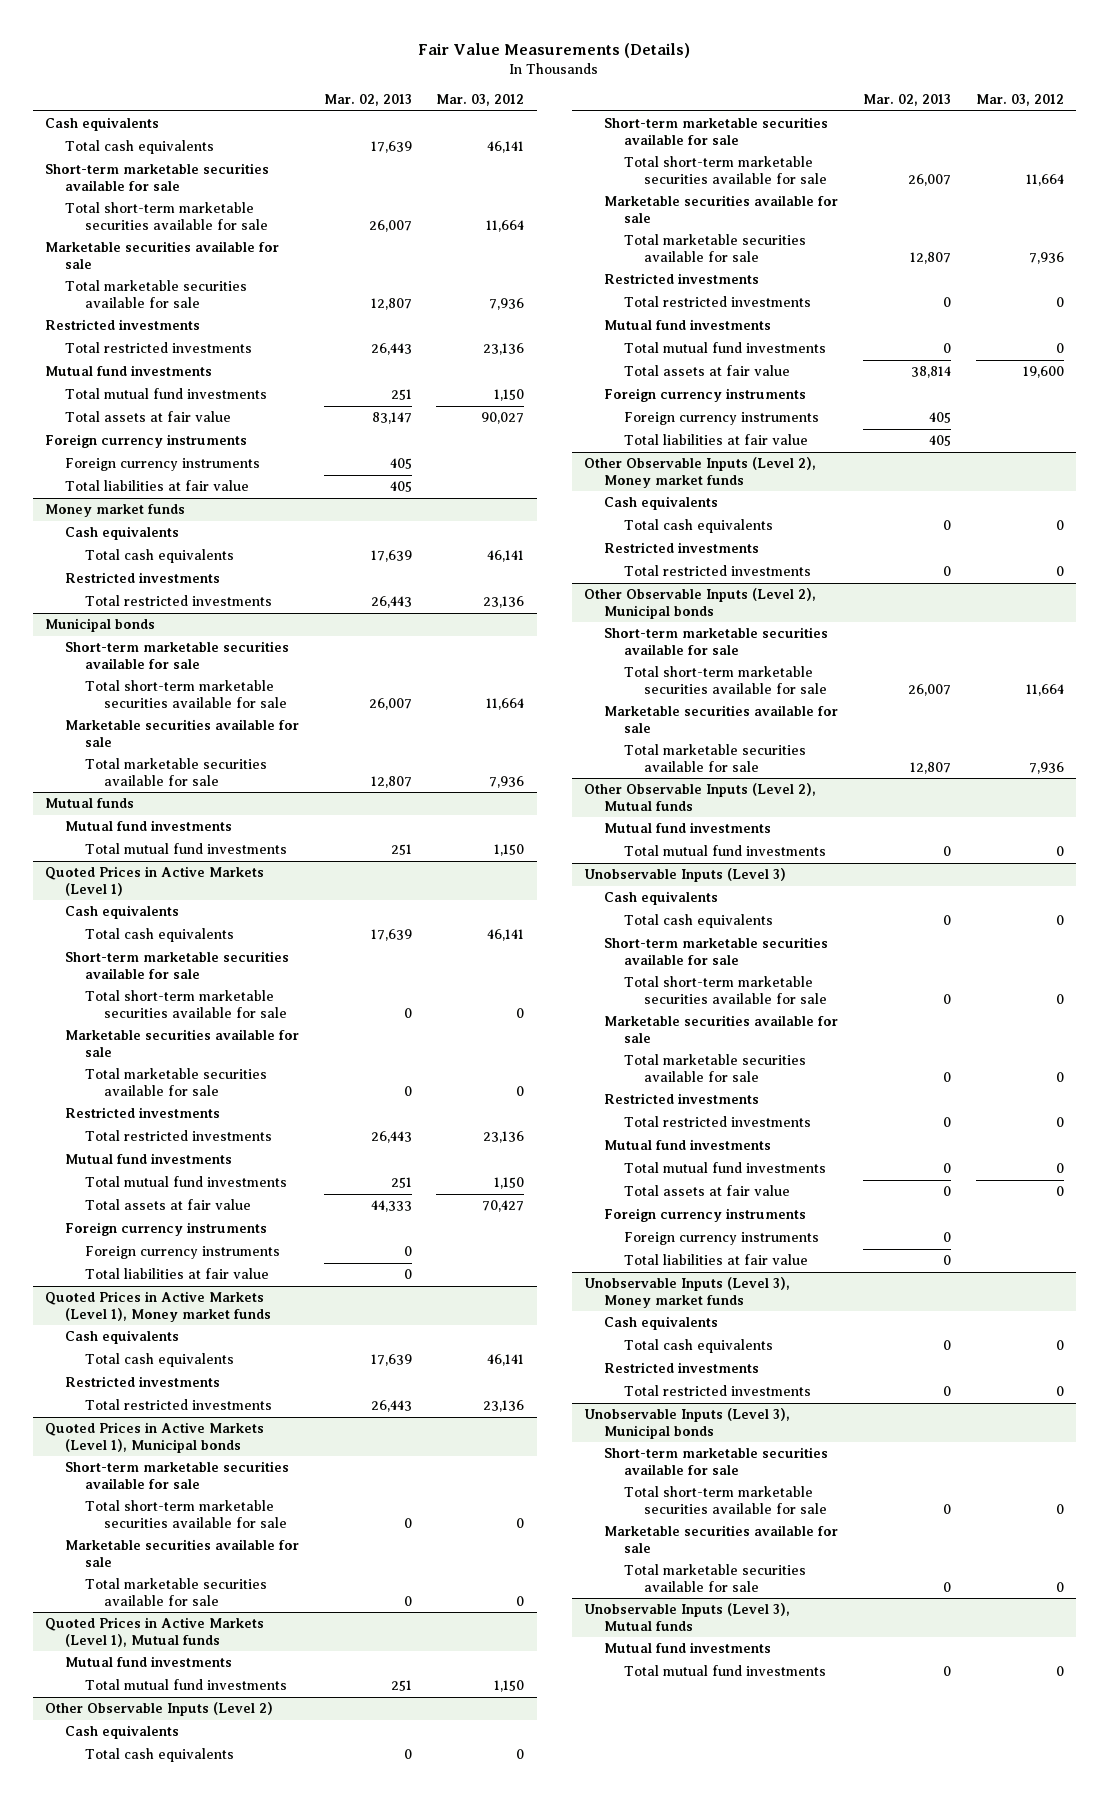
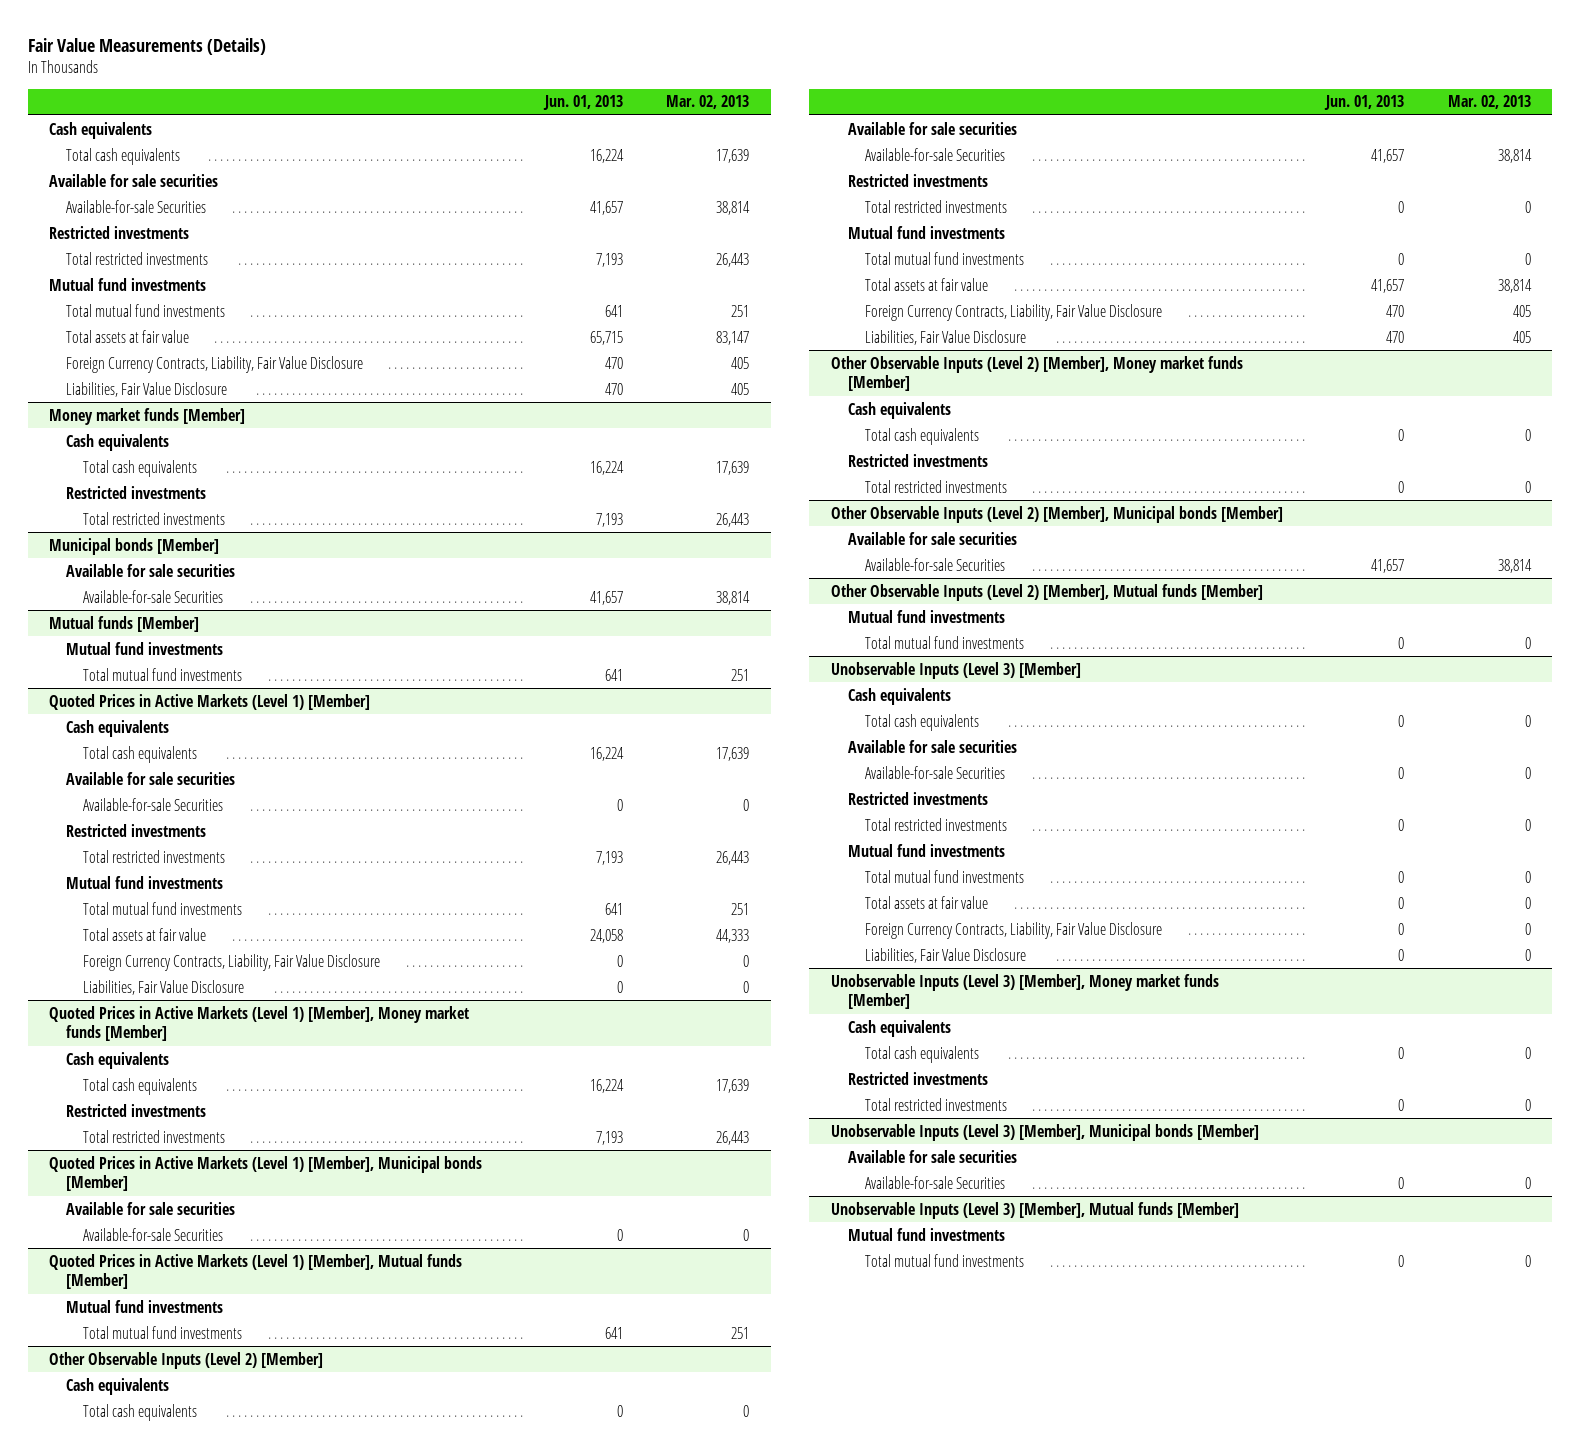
- | Mar. 02, 2013 | Mar. 03, 2012
+ | Jun. 01, 2013 | Mar. 02, 2013
- Short-term marketable securities available for sale
- Total short-term marketable securities available for sale | 26,007 | 11,664
- Marketable securities available for sale
- Total marketable securities available for sale | 12,807 | 7,936
+ Available for sale securities
+ Available-for-sale Securities | 41,657 | 38,814
- Foreign currency instruments
- Foreign currency instruments | 405 |
- Total liabilities at fair value | 405 |
- Money market funds
+ Foreign Currency Contracts, Liability, Fair Value Disclosure | 470 | 405
+ Liabilities, Fair Value Disclosure | 470 | 405
+ Money market funds [Member]
- Municipal bonds
- Short-term marketable securities available for sale
- Total short-term marketable securities available for sale | 26,007 | 11,664
- Marketable securities available for sale
- Total marketable securities available for sale | 12,807 | 7,936
- Mutual funds
+ Municipal bonds [Member]
+ Available for sale securities
+ Available-for-sale Securities | 41,657 | 38,814
+ Mutual funds [Member]
- Quoted Prices in Active Markets (Level 1)
+ Quoted Prices in Active Markets (Level 1) [Member]
- Short-term marketable securities available for sale
- Total short-term marketable securities available for sale | 0 | 0
- Marketable securities available for sale
- Total marketable securities available for sale | 0 | 0
+ Available for sale securities
+ Available-for-sale Securities | 0 | 0
- Foreign currency instruments
- Foreign currency instruments | 0 |
- Total liabilities at fair value | 0 |
- Quoted Prices in Active Markets (Level 1), Money market funds
+ Foreign Currency Contracts, Liability, Fair Value Disclosure | 0 | 0
+ Liabilities, Fair Value Disclosure | 0 | 0
+ Quoted Prices in Active Markets (Level 1) [Member], Money market funds [Member]
- Quoted Prices in Active Markets (Level 1), Municipal bonds
- Short-term marketable securities available for sale
- Total short-term marketable securities available for sale | 0 | 0
- Marketable securities available for sale
- Total marketable securities available for sale | 0 | 0
- Quoted Prices in Active Markets (Level 1), Mutual funds
+ Quoted Prices in Active Markets (Level 1) [Member], Municipal bonds [Member]
+ Available for sale securities
+ Available-for-sale Securities | 0 | 0
+ Quoted Prices in Active Markets (Level 1) [Member], Mutual funds [Member]
- Other Observable Inputs (Level 2)
+ Other Observable Inputs (Level 2) [Member]
- Short-term marketable securities available for sale
- Total short-term marketable securities available for sale | 26,007 | 11,664
- Marketable securities available for sale
- Total marketable securities available for sale | 12,807 | 7,936
+ Available for sale securities
+ Available-for-sale Securities | 41,657 | 38,814
- Foreign currency instruments
- Foreign currency instruments | 405 |
- Total liabilities at fair value | 405 |
- Other Observable Inputs (Level 2), Money market funds
+ Foreign Currency Contracts, Liability, Fair Value Disclosure | 470 | 405
+ Liabilities, Fair Value Disclosure | 470 | 405
+ Other Observable Inputs (Level 2) [Member], Money market funds [Member]
- Other Observable Inputs (Level 2), Municipal bonds
- Short-term marketable securities available for sale
- Total short-term marketable securities available for sale | 26,007 | 11,664
- Marketable securities available for sale
- Total marketable securities available for sale | 12,807 | 7,936
- Other Observable Inputs (Level 2), Mutual funds
+ Other Observable Inputs (Level 2) [Member], Municipal bonds [Member]
+ Available for sale securities
+ Available-for-sale Securities | 41,657 | 38,814
+ Other Observable Inputs (Level 2) [Member], Mutual funds [Member]
- Unobservable Inputs (Level 3)
+ Unobservable Inputs (Level 3) [Member]
- Short-term marketable securities available for sale
- Total short-term marketable securities available for sale | 0 | 0
- Marketable securities available for sale
- Total marketable securities available for sale | 0 | 0
+ Available for sale securities
+ Available-for-sale Securities | 0 | 0
- Foreign currency instruments
- Foreign currency instruments | 0 |
- Total liabilities at fair value | 0 |
- Unobservable Inputs (Level 3), Money market funds
+ Foreign Currency Contracts, Liability, Fair Value Disclosure | 0 | 0
+ Liabilities, Fair Value Disclosure | 0 | 0
+ Unobservable Inputs (Level 3) [Member], Money market funds [Member]
- Unobservable Inputs (Level 3), Municipal bonds
- Short-term marketable securities available for sale
- Total short-term marketable securities available for sale | 0 | 0
- Marketable securities available for sale
- Total marketable securities available for sale | 0 | 0
- Unobservable Inputs (Level 3), Mutual funds
+ Unobservable Inputs (Level 3) [Member], Municipal bonds [Member]
+ Available for sale securities
+ Available-for-sale Securities | 0 | 0
+ Unobservable Inputs (Level 3) [Member], Mutual funds [Member]

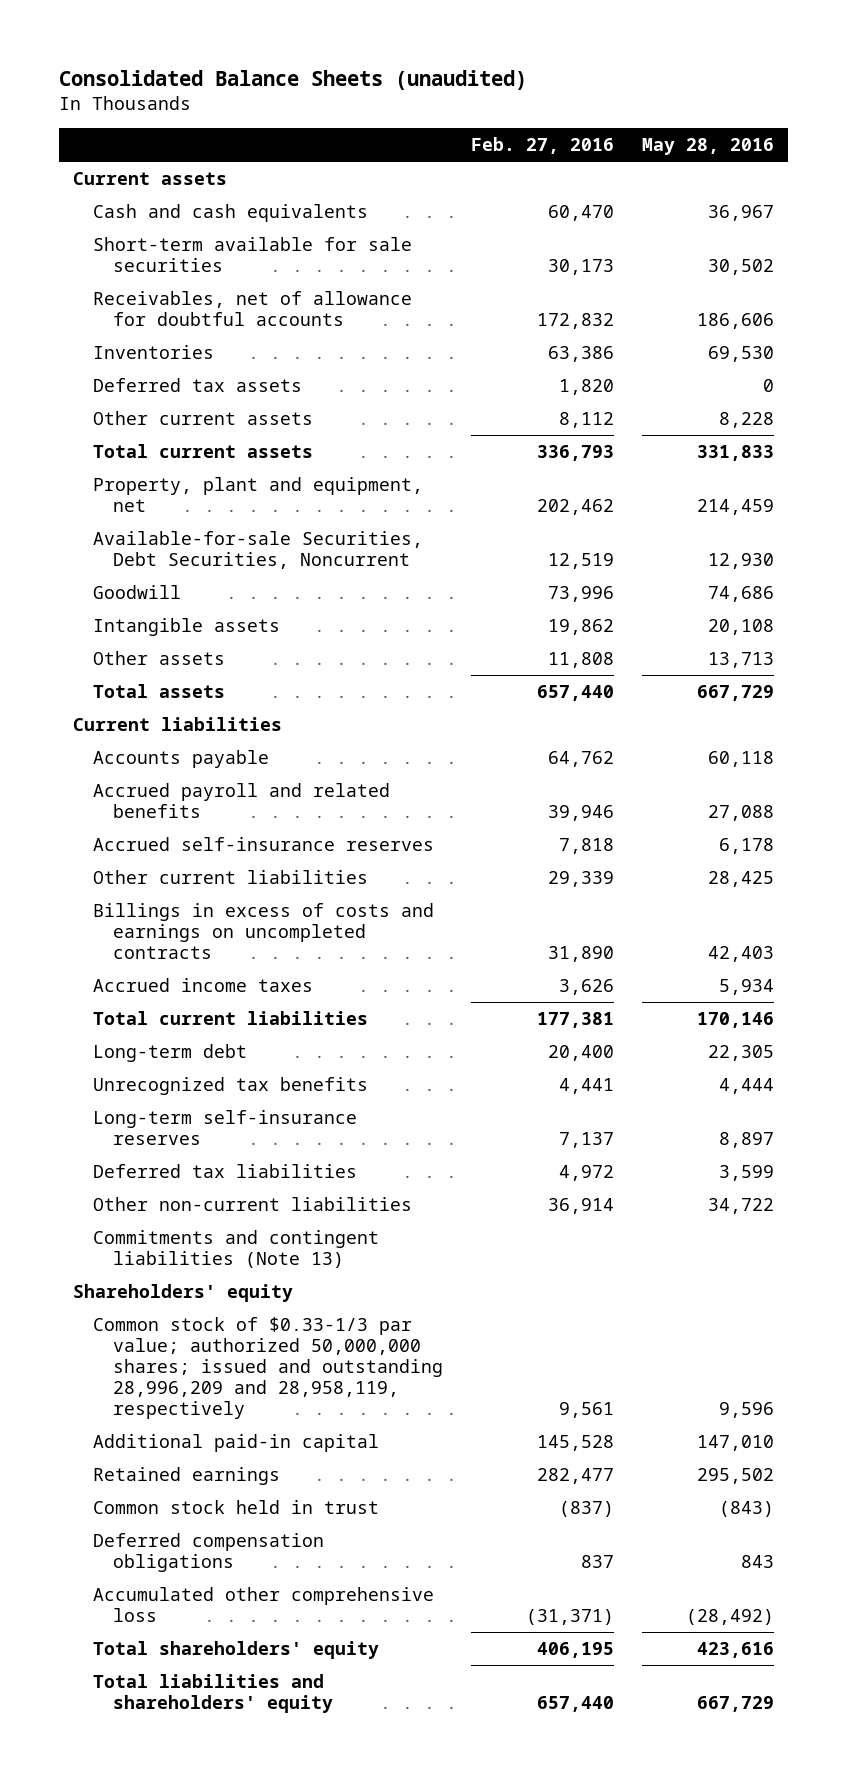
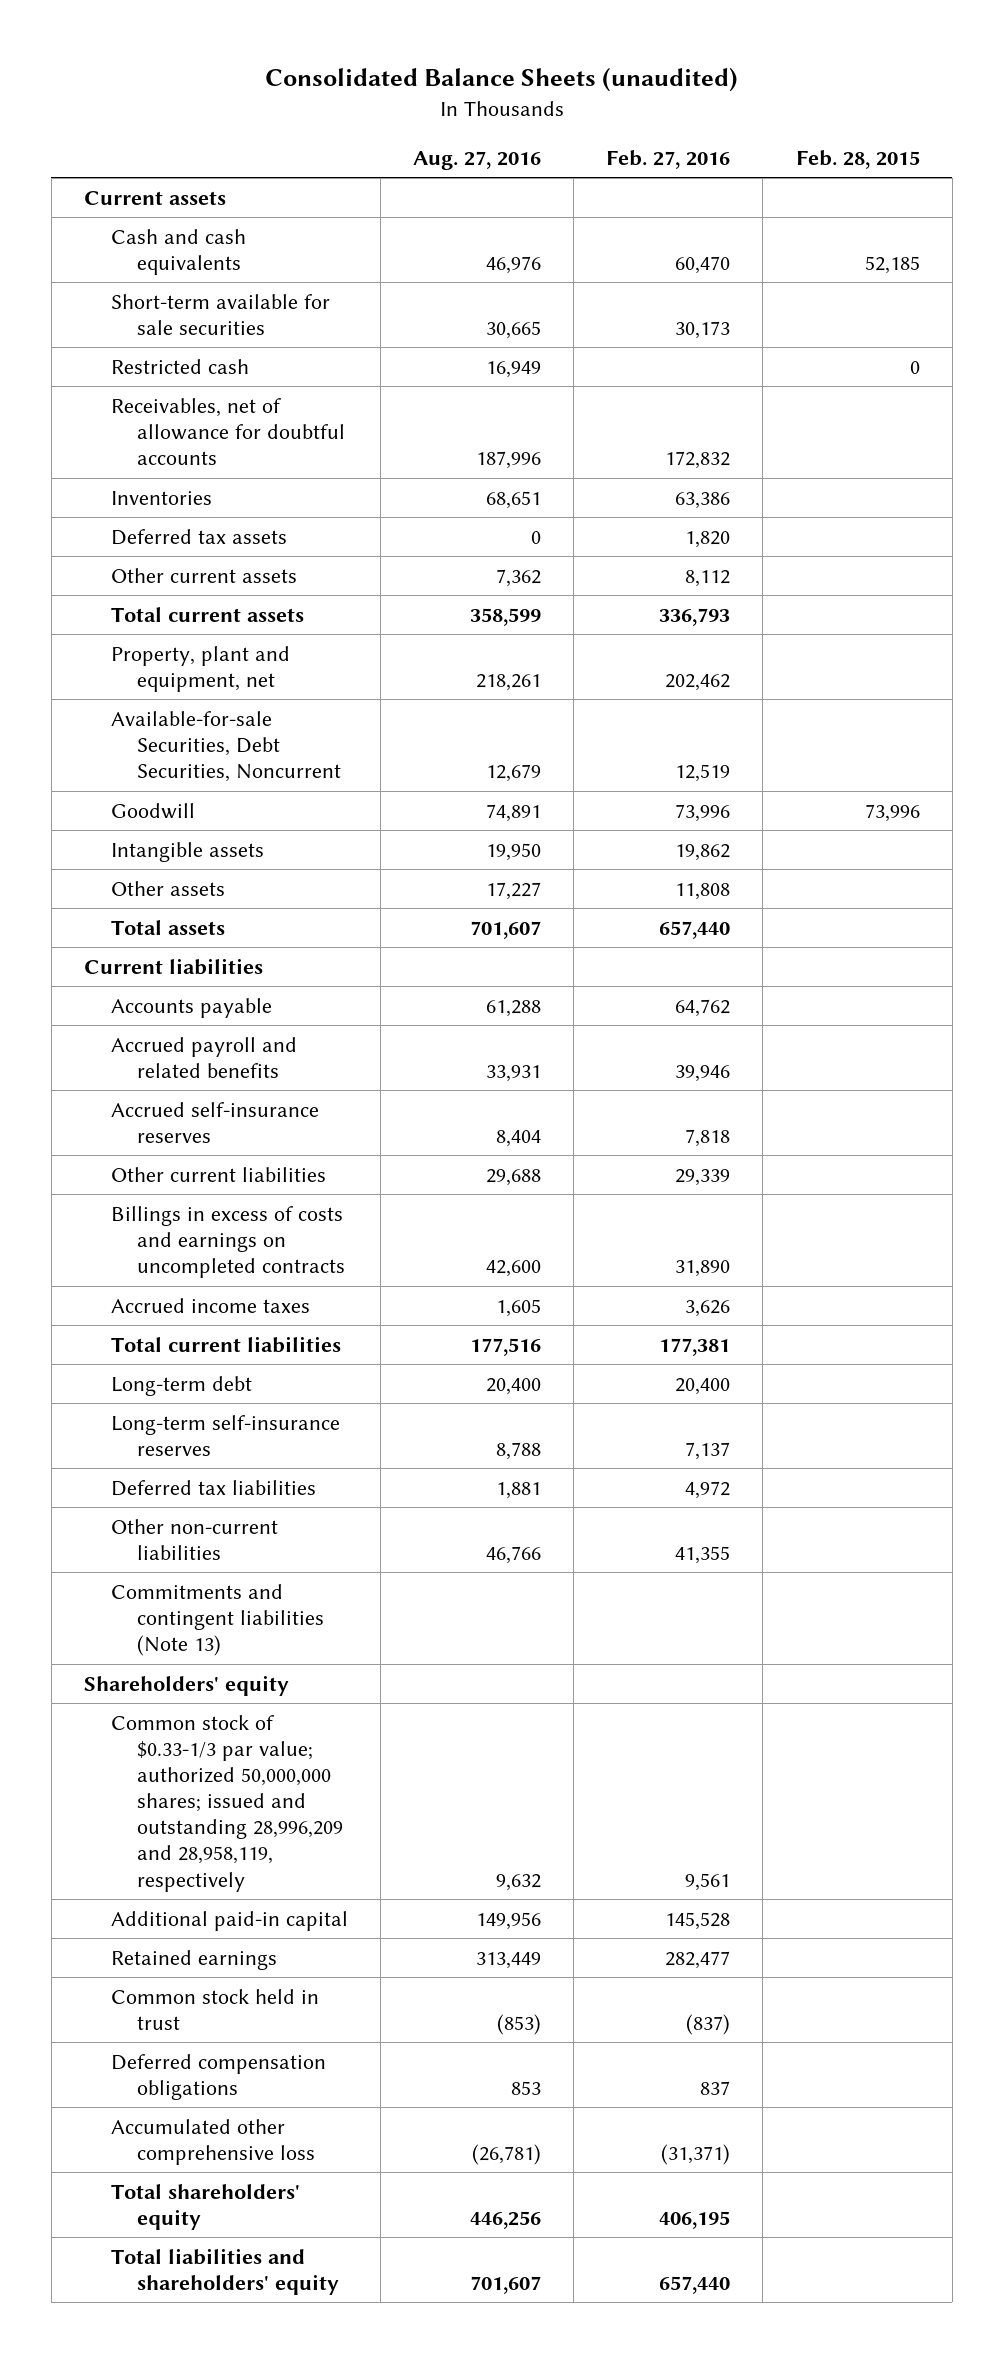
- | Feb. 27, 2016 | May 28, 2016
+ | Aug. 27, 2016 | Feb. 27, 2016 | Feb. 28, 2015
+ Restricted cash | 16,949 | | 0
- Unrecognized tax benefits | 4,441 | 4,444
- Other non-current liabilities | 36,914 | 34,722
+ Other non-current liabilities | 46,766 | 41,355 |

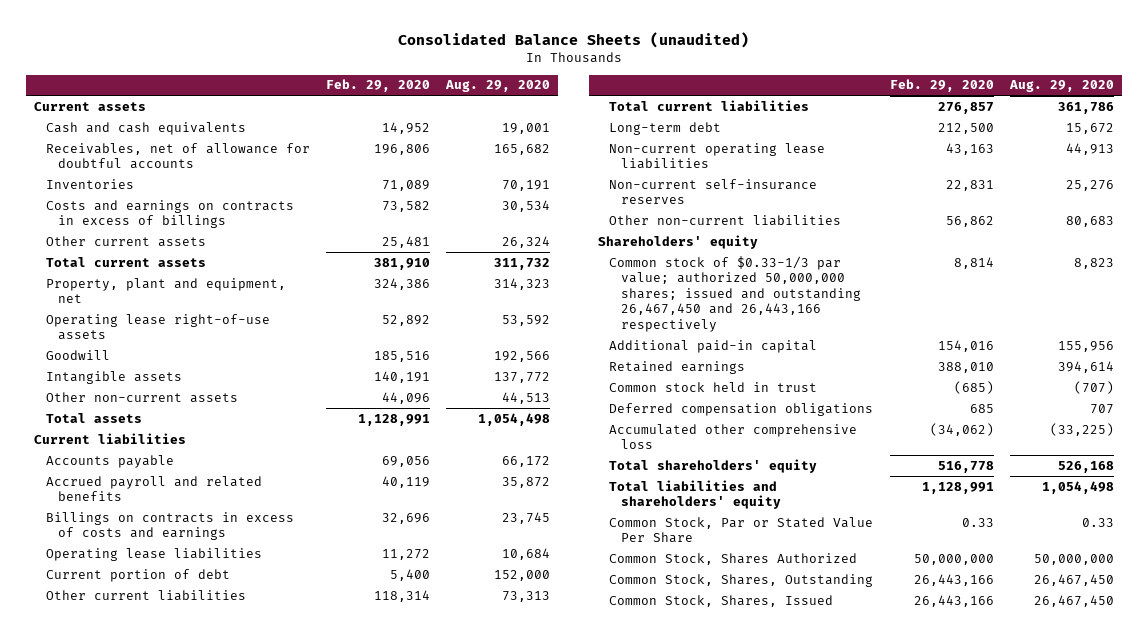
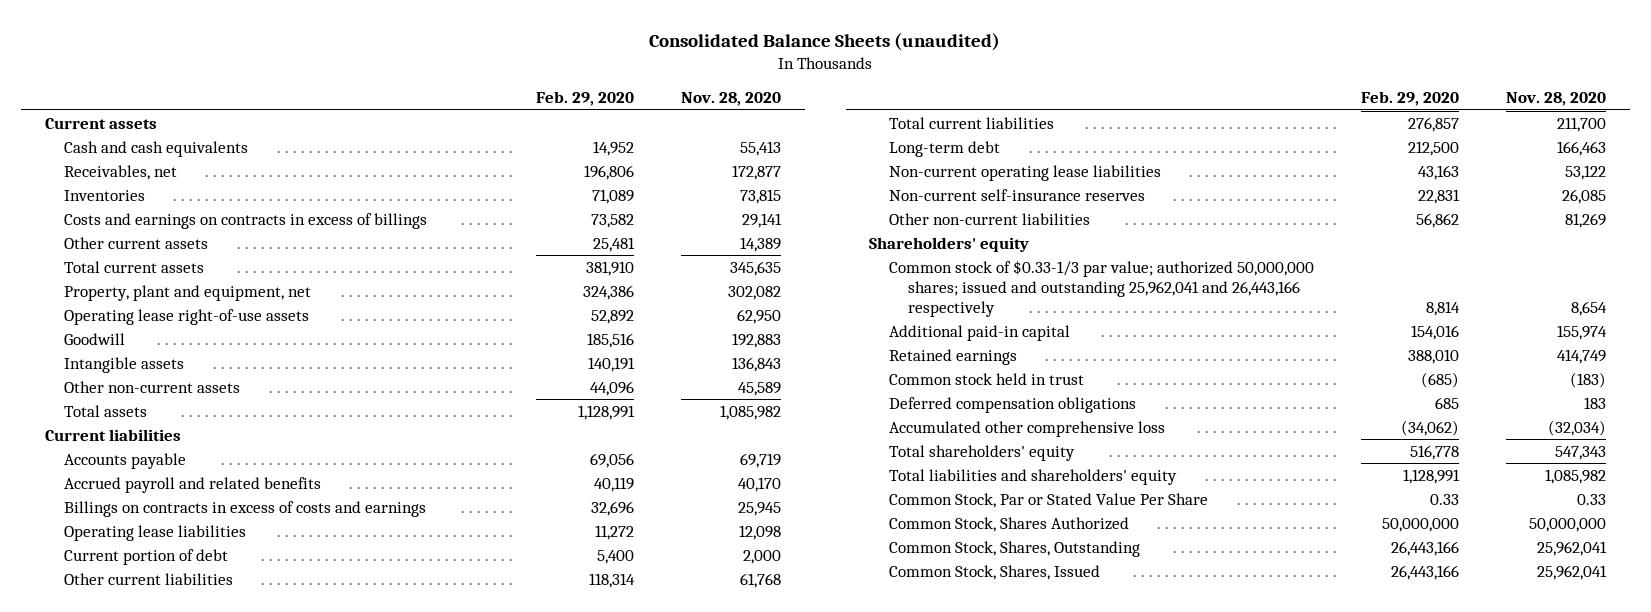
- | Feb. 29, 2020 | Aug. 29, 2020
+ | Feb. 29, 2020 | Nov. 28, 2020
- Receivables, net of allowance for doubtful accounts | 196,806 | 165,682
+ Receivables, net | 196,806 | 172,877
- Common stock of $0.33-1/3 par value; authorized 50,000,000 shares; issued and outstanding 26,467,450 and 26,443,166 respectively | 8,814 | 8,823
+ Common stock of $0.33-1/3 par value; authorized 50,000,000 shares; issued and outstanding 25,962,041 and 26,443,166 respectively | 8,814 | 8,654

